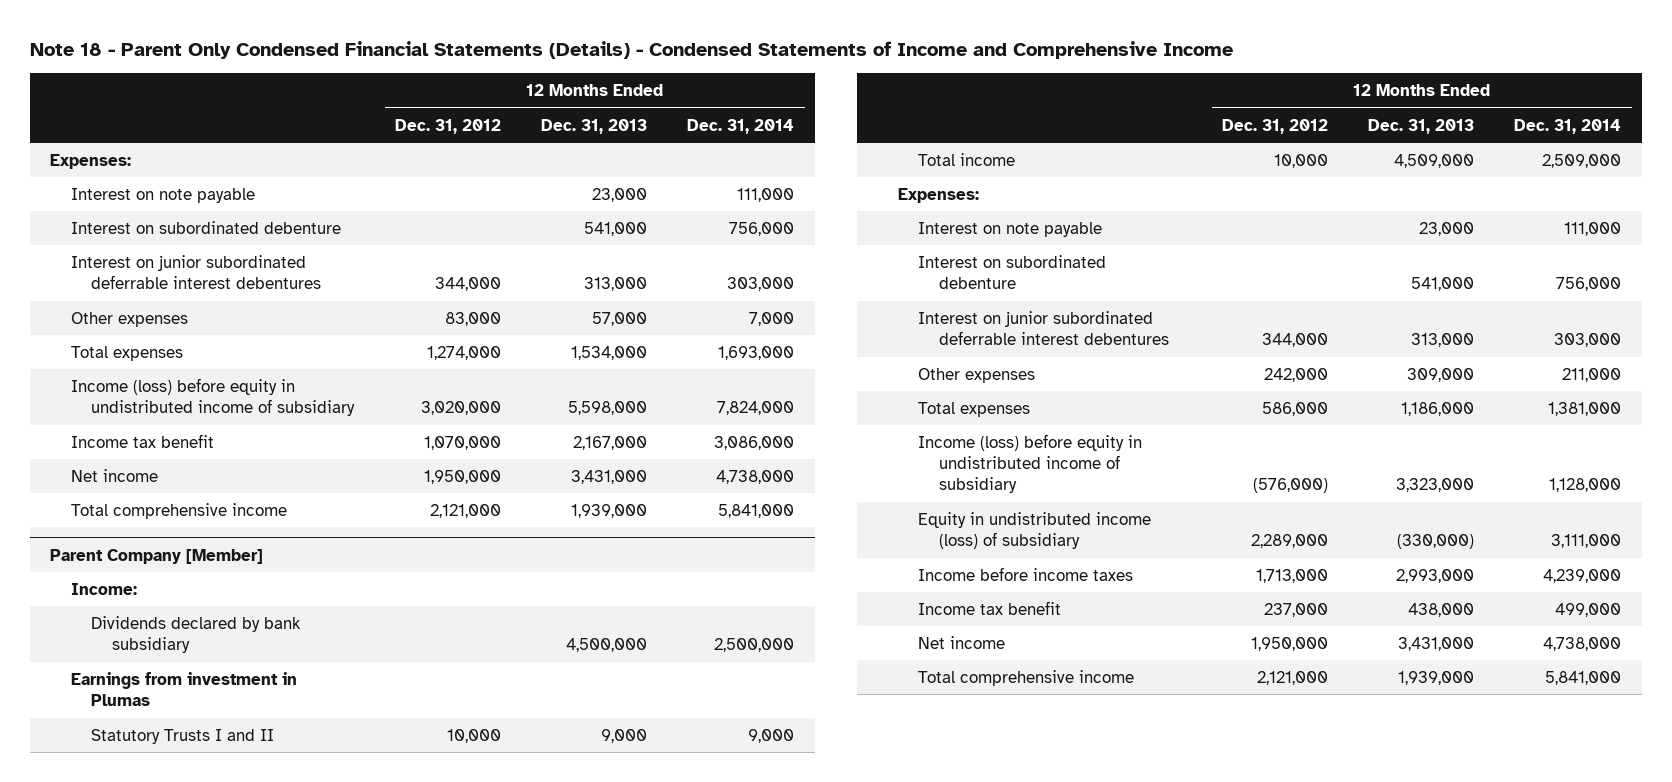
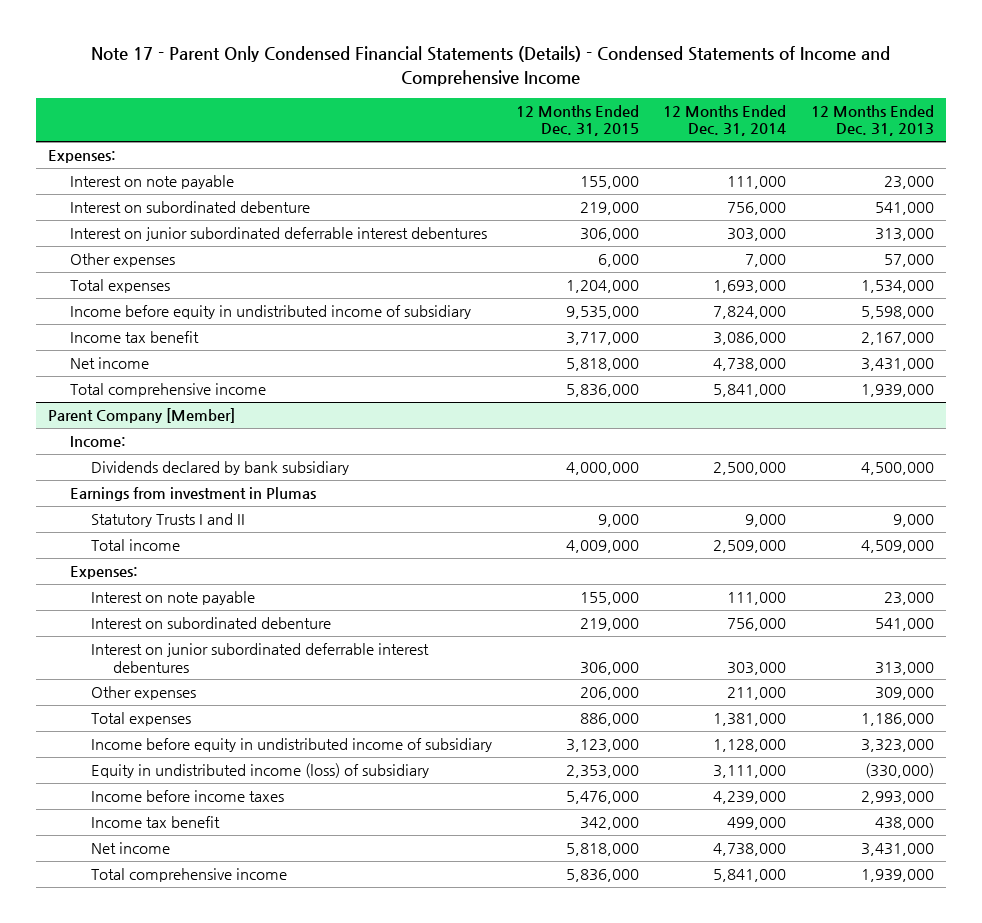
- Note 18 - Parent Only Condensed Financial Statements (Details) - Condensed Statements of Income and Comprehensive Income
+ Note 17 - Parent Only Condensed Financial Statements (Details) - Condensed Statements of Income and Comprehensive Income
- | 12 Months Ended Dec. 31, 2012 | 12 Months Ended Dec. 31, 2013 | 12 Months Ended Dec. 31, 2014
+ | 12 Months Ended Dec. 31, 2015 | 12 Months Ended Dec. 31, 2014 | 12 Months Ended Dec. 31, 2013
- Income (loss) before equity in undistributed income of subsidiary | 3,020,000 | 5,598,000 | 7,824,000
+ Income before equity in undistributed income of subsidiary | 9,535,000 | 7,824,000 | 5,598,000
@ Parent Company [Member]
- Income (loss) before equity in undistributed income of subsidiary | (576,000) | 3,323,000 | 1,128,000
+ Income before equity in undistributed income of subsidiary | 3,123,000 | 1,128,000 | 3,323,000

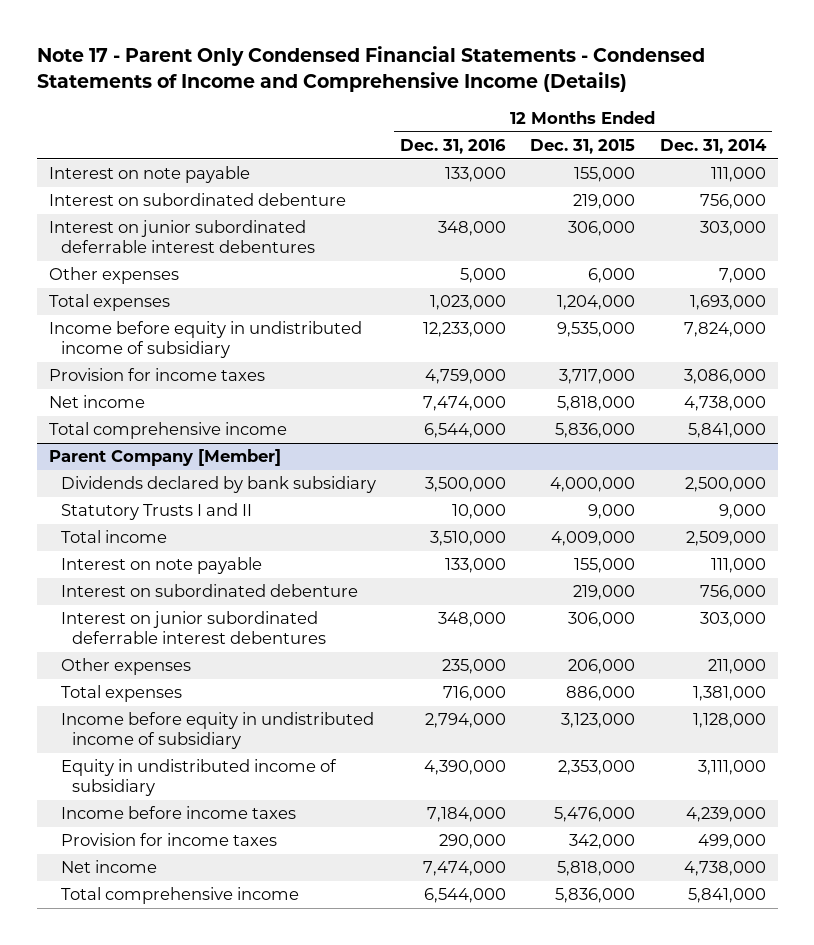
- Note 17 - Parent Only Condensed Financial Statements (Details) - Condensed Statements of Income and Comprehensive Income
+ Note 17 - Parent Only Condensed Financial Statements - Condensed Statements of Income and Comprehensive Income (Details)
- | 12 Months Ended Dec. 31, 2015 | 12 Months Ended Dec. 31, 2014 | 12 Months Ended Dec. 31, 2013
+ | 12 Months Ended Dec. 31, 2016 | 12 Months Ended Dec. 31, 2015 | 12 Months Ended Dec. 31, 2014
- Expenses:
- Income tax benefit | 3,717,000 | 3,086,000 | 2,167,000
+ Provision for income taxes | 4,759,000 | 3,717,000 | 3,086,000
@ Parent Company [Member]
- Income:
- Earnings from investment in Plumas
- Expenses:
- Equity in undistributed income (loss) of subsidiary | 2,353,000 | 3,111,000 | (330,000)
+ Equity in undistributed income of subsidiary | 4,390,000 | 2,353,000 | 3,111,000
- Income tax benefit | 342,000 | 499,000 | 438,000
+ Provision for income taxes | 290,000 | 342,000 | 499,000

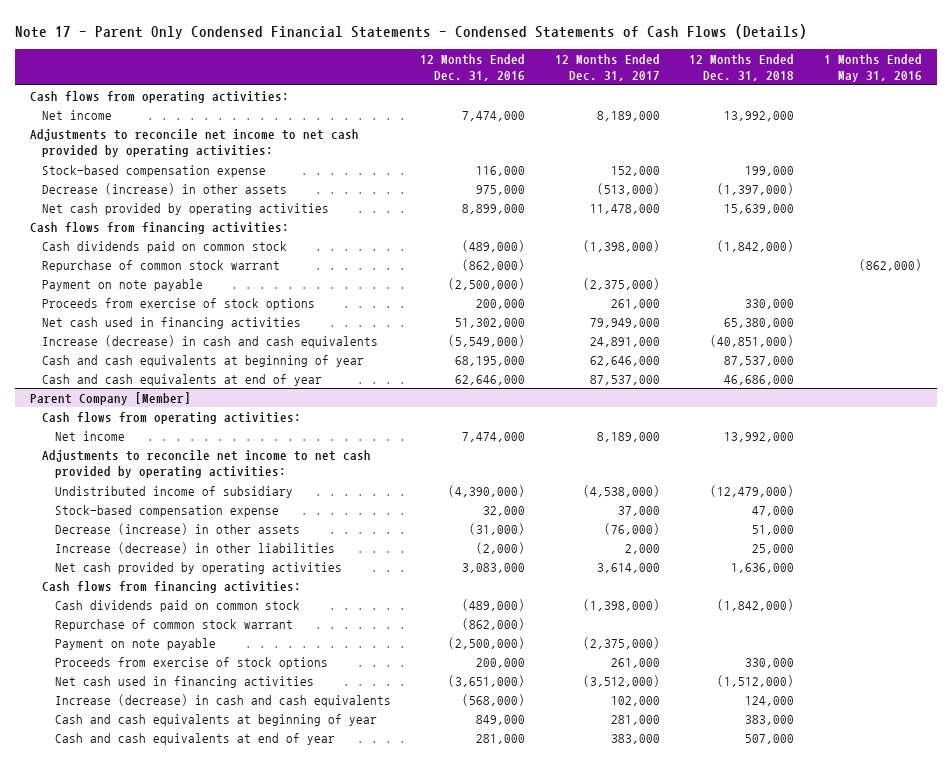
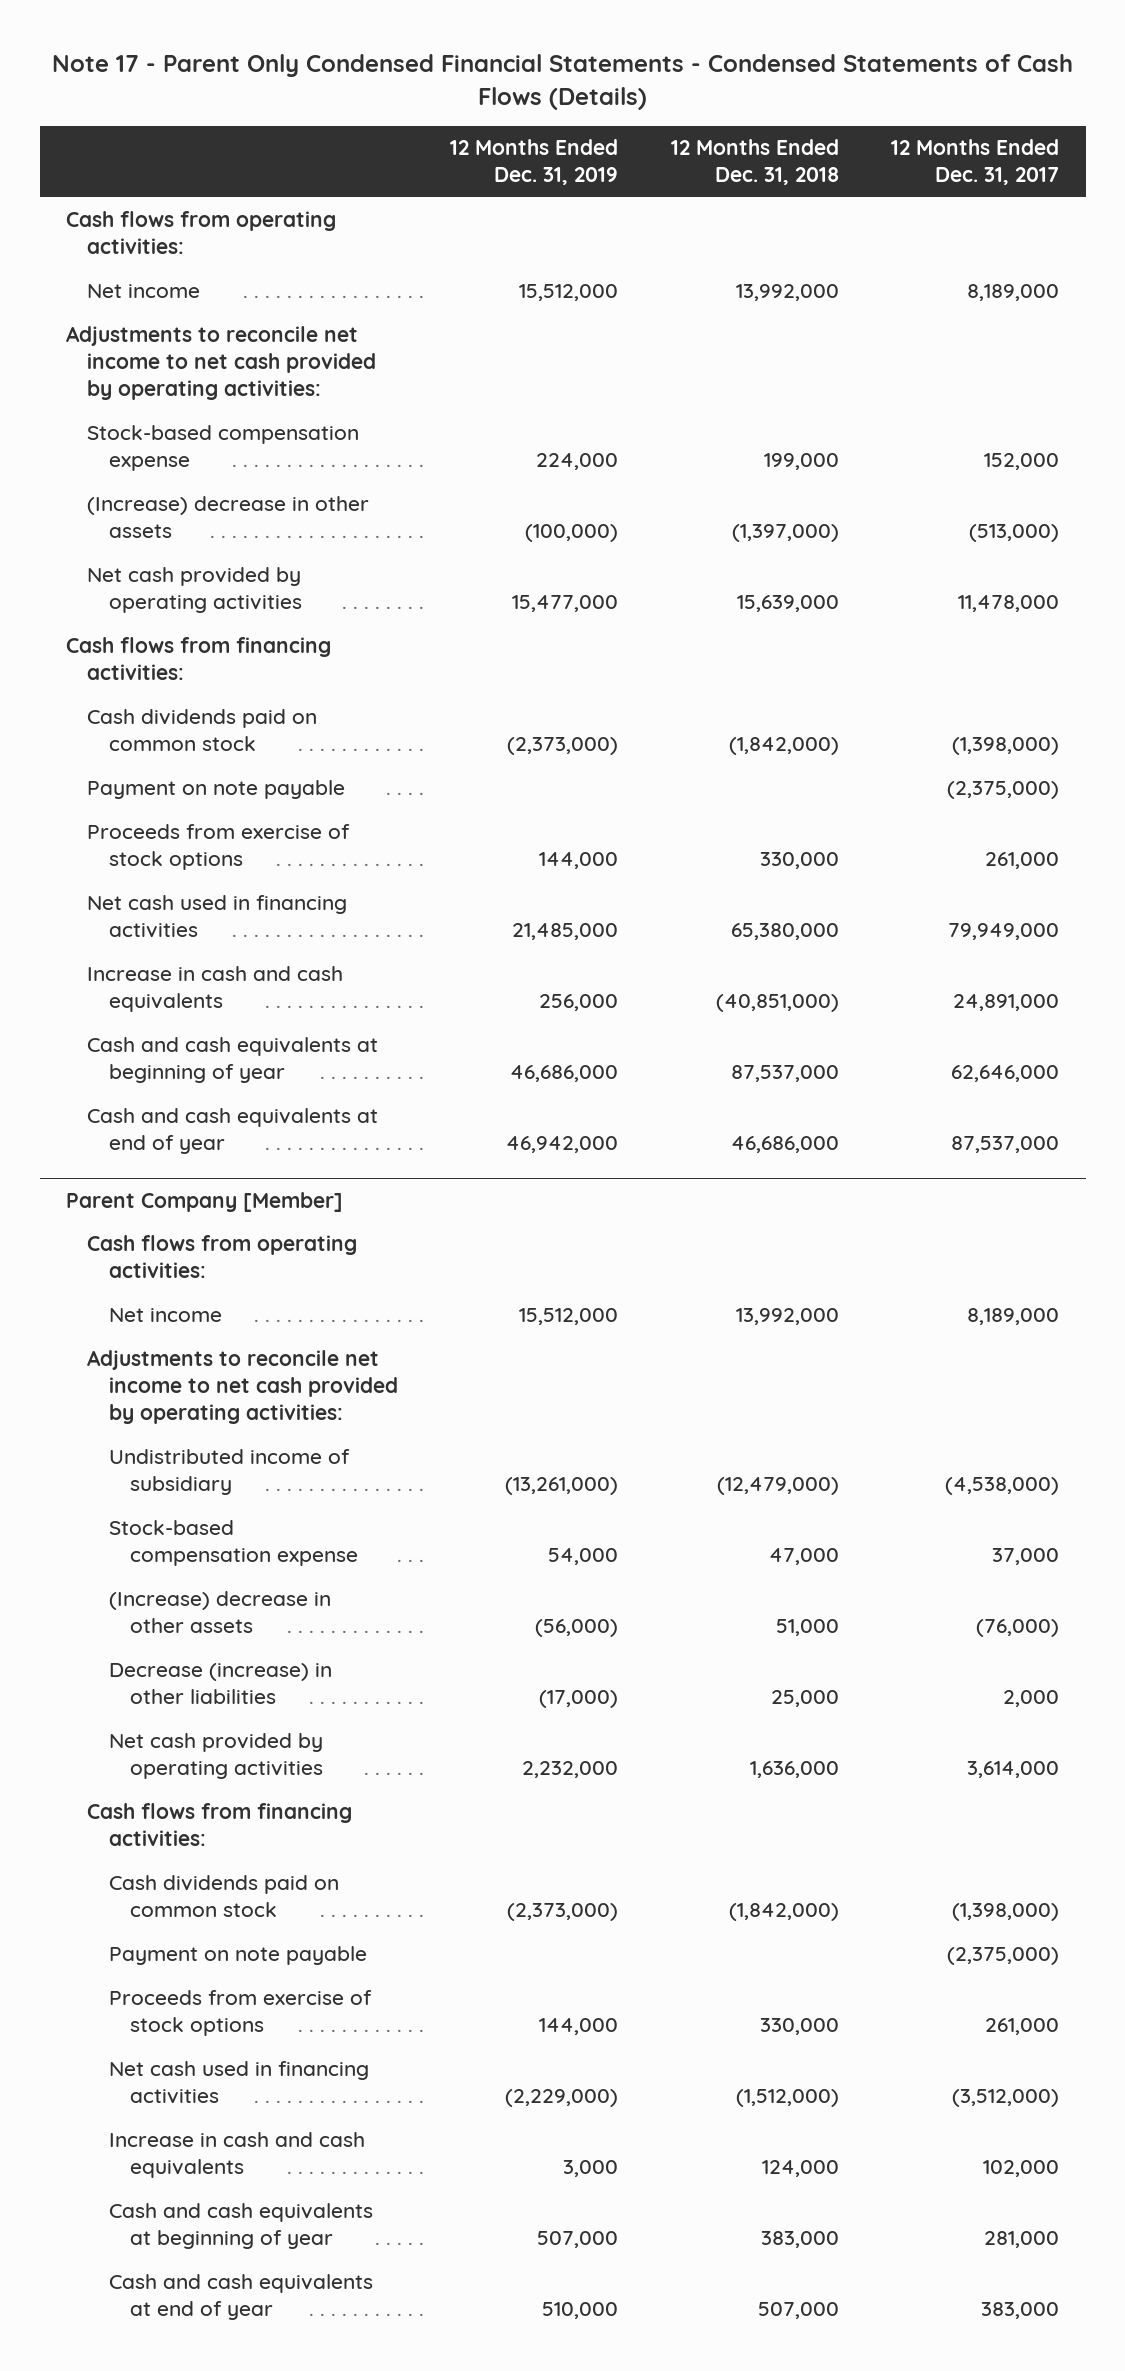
- | 12 Months Ended Dec. 31, 2016 | 12 Months Ended Dec. 31, 2017 | 12 Months Ended Dec. 31, 2018 | 1 Months Ended May 31, 2016
+ | 12 Months Ended Dec. 31, 2019 | 12 Months Ended Dec. 31, 2018 | 12 Months Ended Dec. 31, 2017
- Decrease (increase) in other assets | 975,000 | (513,000) | (1,397,000) |
+ (Increase) decrease in other assets | (100,000) | (1,397,000) | (513,000)
- Repurchase of common stock warrant | (862,000) | | | (862,000)
- Increase (decrease) in cash and cash equivalents | (5,549,000) | 24,891,000 | (40,851,000) |
+ Increase in cash and cash equivalents | 256,000 | (40,851,000) | 24,891,000
@ Parent Company [Member]
- Decrease (increase) in other assets | (31,000) | (76,000) | 51,000 |
- Increase (decrease) in other liabilities | (2,000) | 2,000 | 25,000 |
+ (Increase) decrease in other assets | (56,000) | 51,000 | (76,000)
+ Decrease (increase) in other liabilities | (17,000) | 25,000 | 2,000
- Repurchase of common stock warrant | (862,000) | | |
- Increase (decrease) in cash and cash equivalents | (568,000) | 102,000 | 124,000 |
+ Increase in cash and cash equivalents | 3,000 | 124,000 | 102,000

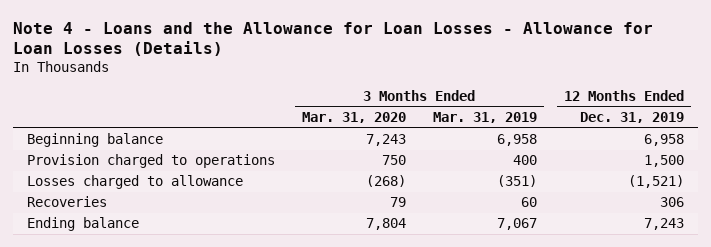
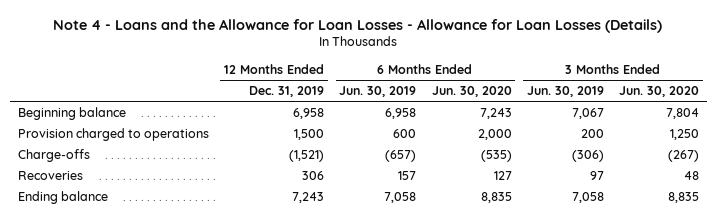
- | 3 Months Ended Mar. 31, 2020 | 3 Months Ended Mar. 31, 2019 | 12 Months Ended Dec. 31, 2019
+ | 12 Months Ended Dec. 31, 2019 | 6 Months Ended Jun. 30, 2019 | 6 Months Ended Jun. 30, 2020 | 3 Months Ended Jun. 30, 2019 | 3 Months Ended Jun. 30, 2020
- Losses charged to allowance | (268) | (351) | (1,521)
+ Charge-offs | (1,521) | (657) | (535) | (306) | (267)

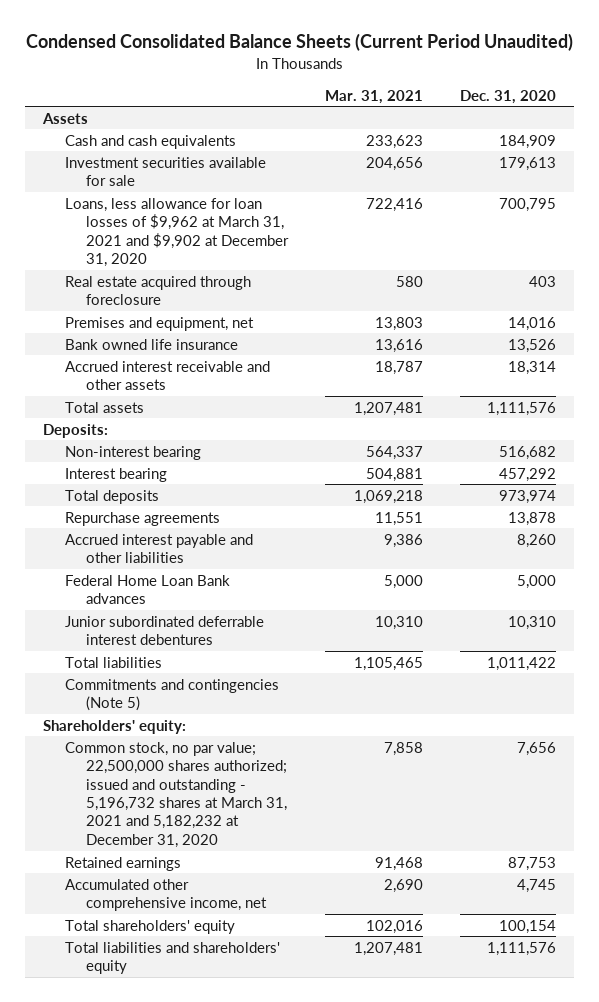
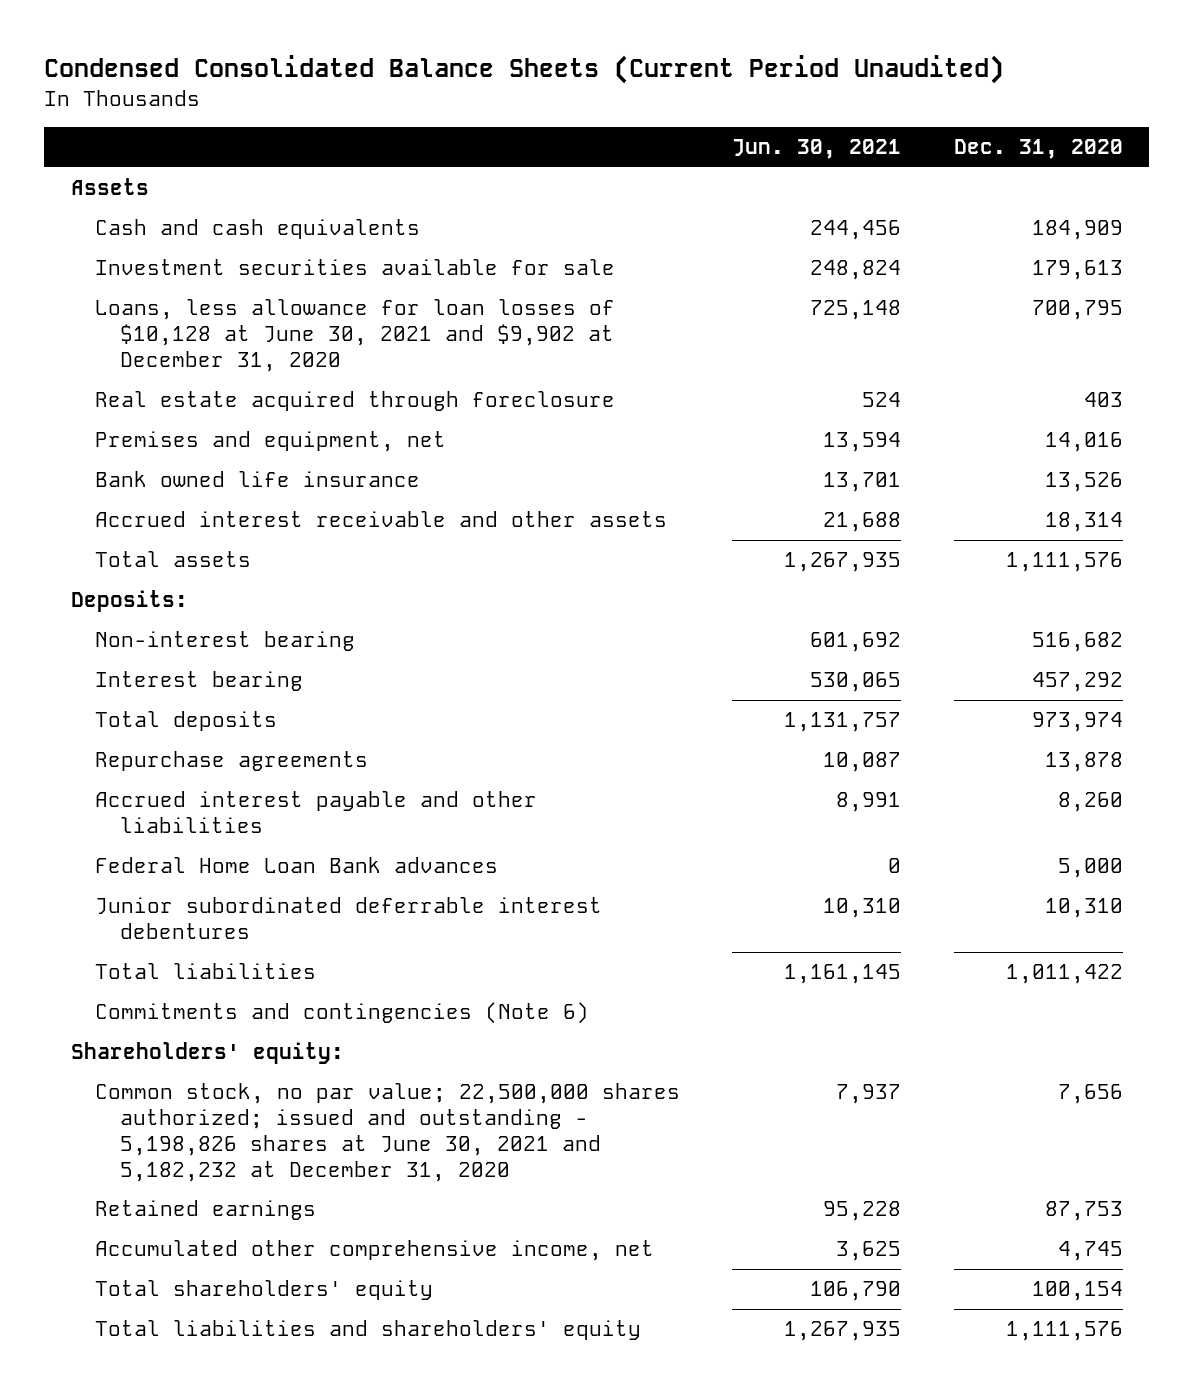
- | Mar. 31, 2021 | Dec. 31, 2020
+ | Jun. 30, 2021 | Dec. 31, 2020
- Loans, less allowance for loan losses of $9,962 at March 31, 2021 and $9,902 at December 31, 2020 | 722,416 | 700,795
+ Loans, less allowance for loan losses of $10,128 at June 30, 2021 and $9,902 at December 31, 2020 | 725,148 | 700,795
- Commitments and contingencies (Note 5)
+ Commitments and contingencies (Note 6)
- Common stock, no par value; 22,500,000 shares authorized; issued and outstanding - 5,196,732 shares at March 31, 2021 and 5,182,232 at December 31, 2020 | 7,858 | 7,656
+ Common stock, no par value; 22,500,000 shares authorized; issued and outstanding - 5,198,826 shares at June 30, 2021 and 5,182,232 at December 31, 2020 | 7,937 | 7,656

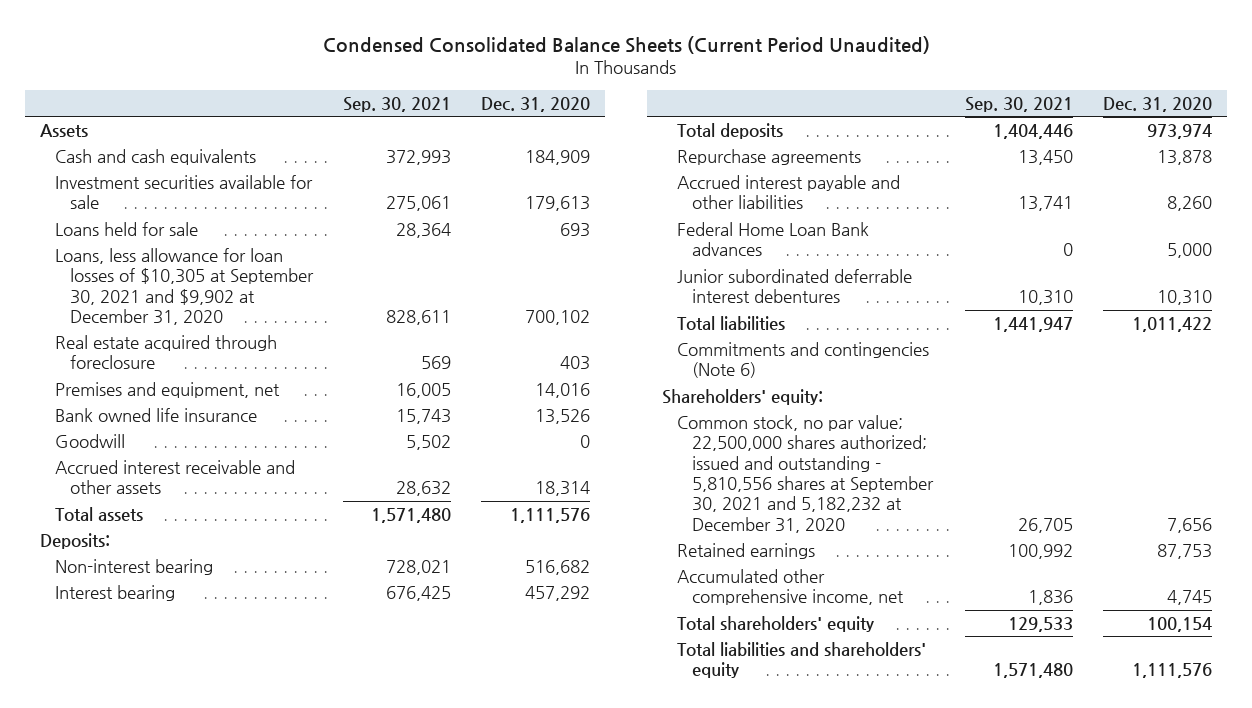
- | Jun. 30, 2021 | Dec. 31, 2020
+ | Sep. 30, 2021 | Dec. 31, 2020
- Loans, less allowance for loan losses of $10,128 at June 30, 2021 and $9,902 at December 31, 2020 | 725,148 | 700,795
+ Loans held for sale | 28,364 | 693
+ Loans, less allowance for loan losses of $10,305 at September 30, 2021 and $9,902 at December 31, 2020 | 828,611 | 700,102
+ Goodwill | 5,502 | 0
- Common stock, no par value; 22,500,000 shares authorized; issued and outstanding - 5,198,826 shares at June 30, 2021 and 5,182,232 at December 31, 2020 | 7,937 | 7,656
+ Common stock, no par value; 22,500,000 shares authorized; issued and outstanding - 5,810,556 shares at September 30, 2021 and 5,182,232 at December 31, 2020 | 26,705 | 7,656

